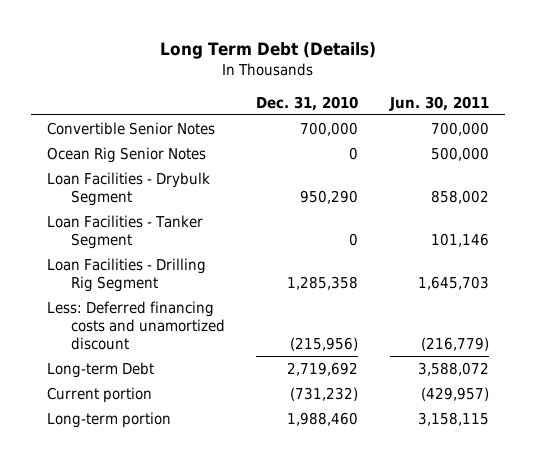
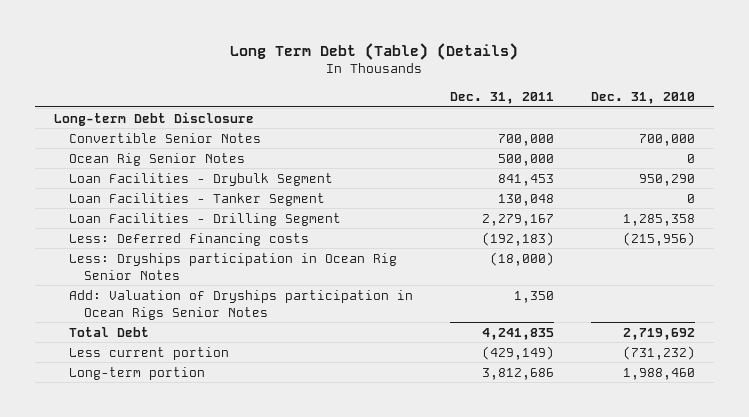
- Long Term Debt (Details)
+ Long Term Debt (Table) (Details)
- | Dec. 31, 2010 | Jun. 30, 2011
+ | Dec. 31, 2011 | Dec. 31, 2010
+ Long-term Debt Disclosure
- Loan Facilities - Drilling Rig Segment | 1,285,358 | 1,645,703
- Less: Deferred financing costs and unamortized discount | (215,956) | (216,779)
- Long-term Debt | 2,719,692 | 3,588,072
- Current portion | (731,232) | (429,957)
+ Loan Facilities - Drilling Segment | 2,279,167 | 1,285,358
+ Less: Deferred financing costs | (192,183) | (215,956)
+ Less: Dryships participation in Ocean Rig Senior Notes | (18,000) |
+ Add: Valuation of Dryships participation in Ocean Rigs Senior Notes | 1,350 |
+ Total Debt | 4,241,835 | 2,719,692
+ Less current portion | (429,149) | (731,232)

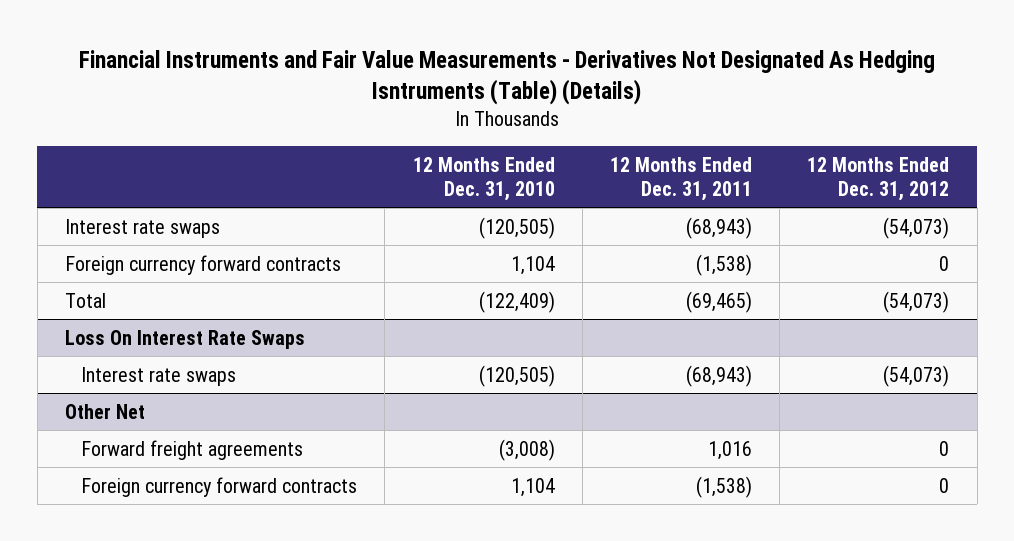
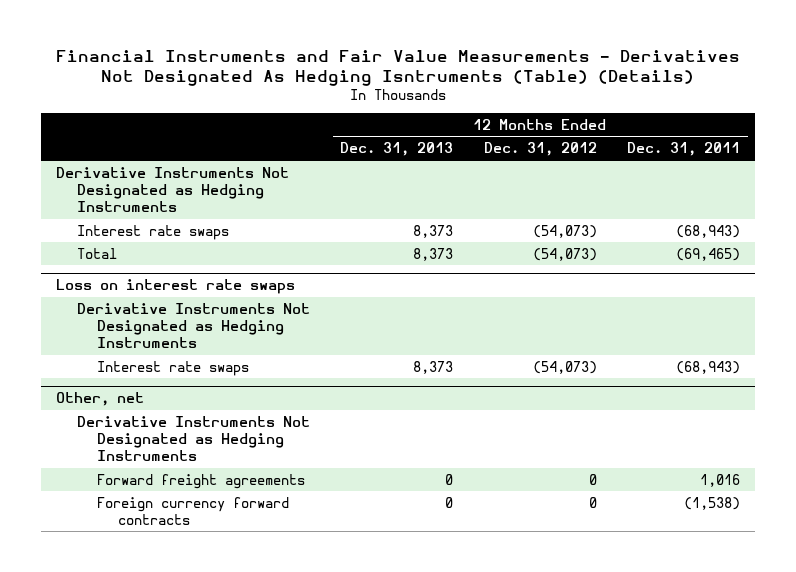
- | 12 Months Ended Dec. 31, 2010 | 12 Months Ended Dec. 31, 2011 | 12 Months Ended Dec. 31, 2012
+ | 12 Months Ended Dec. 31, 2013 | 12 Months Ended Dec. 31, 2012 | 12 Months Ended Dec. 31, 2011
+ Derivative Instruments Not Designated as Hedging Instruments
- Foreign currency forward contracts | 1,104 | (1,538) | 0
- Loss On Interest Rate Swaps
+ Loss on interest rate swaps
+ Derivative Instruments Not Designated as Hedging Instruments
- Other Net
+ Other, net
+ Derivative Instruments Not Designated as Hedging Instruments

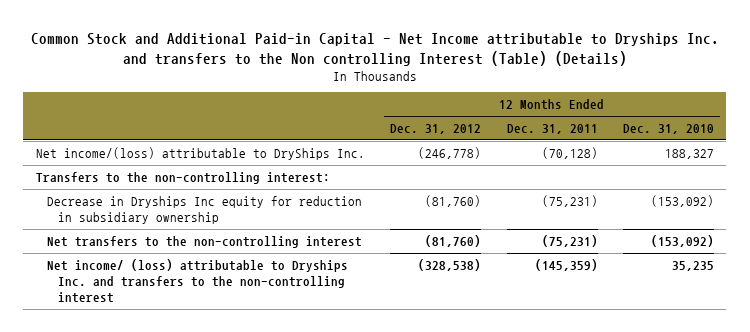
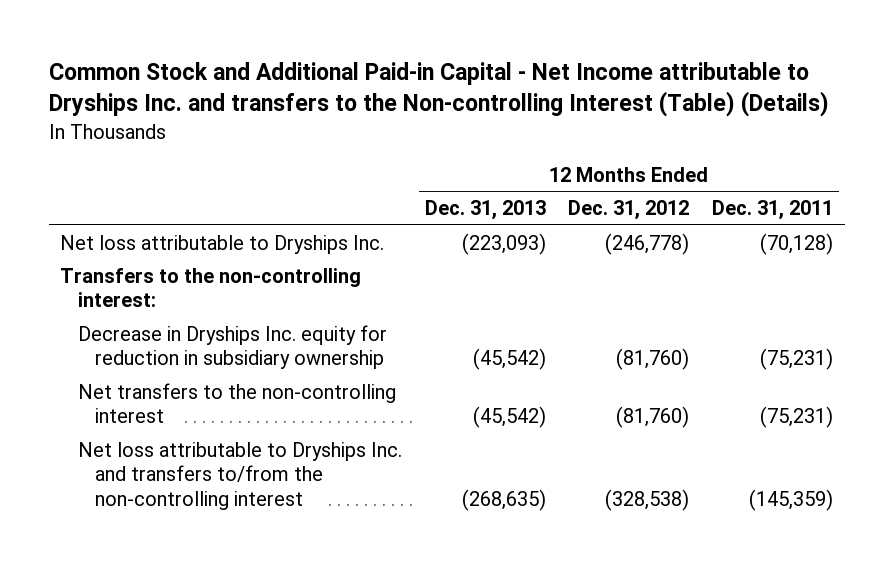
- Common Stock and Additional Paid-in Capital - Net Income attributable to Dryships Inc. and transfers to the Non controlling Interest (Table) (Details)
+ Common Stock and Additional Paid-in Capital - Net Income attributable to Dryships Inc. and transfers to the Non-controlling Interest (Table) (Details)
- | 12 Months Ended Dec. 31, 2012 | 12 Months Ended Dec. 31, 2011 | 12 Months Ended Dec. 31, 2010
+ | 12 Months Ended Dec. 31, 2013 | 12 Months Ended Dec. 31, 2012 | 12 Months Ended Dec. 31, 2011
- Net income/(loss) attributable to DryShips Inc. | (246,778) | (70,128) | 188,327
+ Net loss attributable to Dryships Inc. | (223,093) | (246,778) | (70,128)
- Decrease in Dryships Inc equity for reduction in subsidiary ownership | (81,760) | (75,231) | (153,092)
+ Decrease in Dryships Inc. equity for reduction in subsidiary ownership | (45,542) | (81,760) | (75,231)
- Net income/ (loss) attributable to Dryships Inc. and transfers to the non-controlling interest | (328,538) | (145,359) | 35,235
+ Net loss attributable to Dryships Inc. and transfers to/from the non-controlling interest | (268,635) | (328,538) | (145,359)

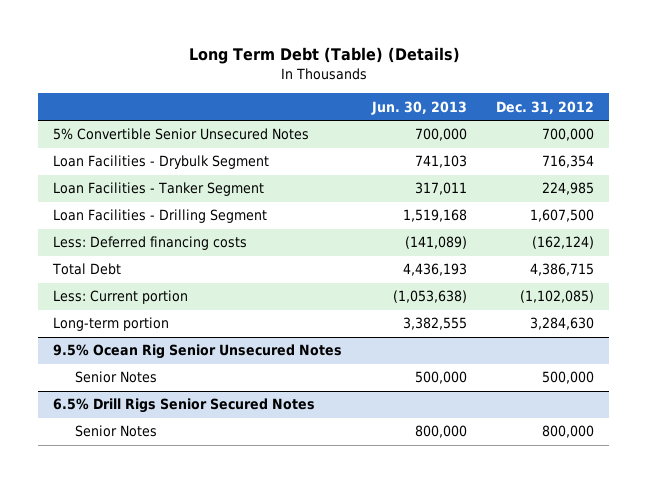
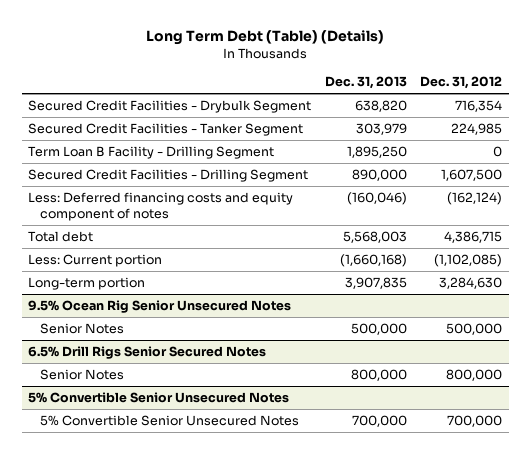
- | Jun. 30, 2013 | Dec. 31, 2012
+ | Dec. 31, 2013 | Dec. 31, 2012
- 5% Convertible Senior Unsecured Notes | 700,000 | 700,000
- Loan Facilities - Drybulk Segment | 741,103 | 716,354
- Loan Facilities - Tanker Segment | 317,011 | 224,985
- Loan Facilities - Drilling Segment | 1,519,168 | 1,607,500
- Less: Deferred financing costs | (141,089) | (162,124)
- Total Debt | 4,436,193 | 4,386,715
+ Secured Credit Facilities - Drybulk Segment | 638,820 | 716,354
+ Secured Credit Facilities - Tanker Segment | 303,979 | 224,985
+ Term Loan B Facility - Drilling Segment | 1,895,250 | 0
+ Secured Credit Facilities - Drilling Segment | 890,000 | 1,607,500
+ Less: Deferred financing costs and equity component of notes | (160,046) | (162,124)
+ Total debt | 5,568,003 | 4,386,715
+ 5% Convertible Senior Unsecured Notes
+ 5% Convertible Senior Unsecured Notes | 700,000 | 700,000

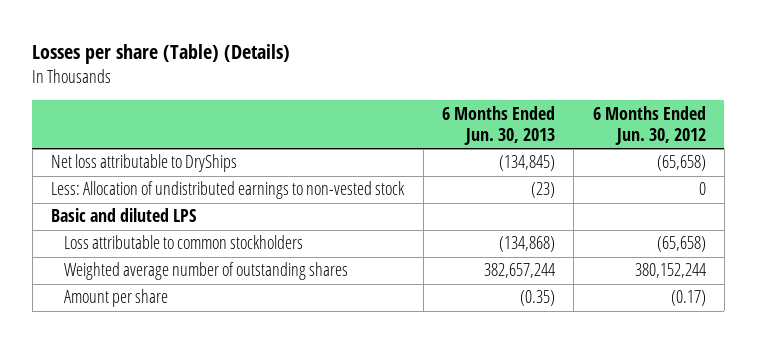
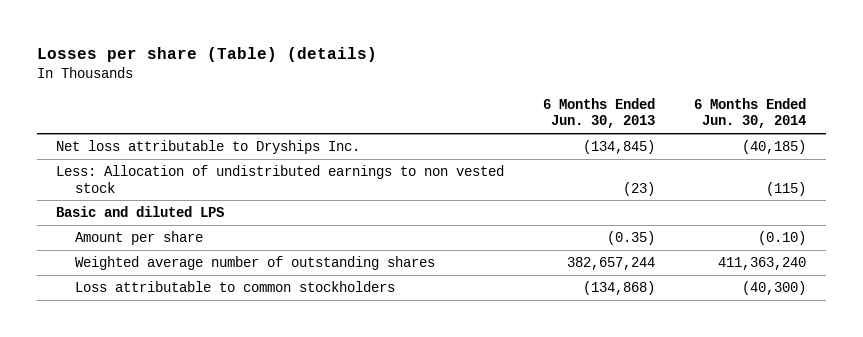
- Losses per share (Table) (Details)
+ Losses per share (Table) (details)
- | 6 Months Ended Jun. 30, 2013 | 6 Months Ended Jun. 30, 2012
+ | 6 Months Ended Jun. 30, 2013 | 6 Months Ended Jun. 30, 2014
- Net loss attributable to DryShips | (134,845) | (65,658)
- Less: Allocation of undistributed earnings to non-vested stock | (23) | 0
+ Net loss attributable to Dryships Inc. | (134,845) | (40,185)
+ Less: Allocation of undistributed earnings to non vested stock | (23) | (115)
moved down: Weighted average number of outstanding shares | 382,657,244 | 411,363,240
moved down: Loss attributable to common stockholders | (134,868) | (40,300)

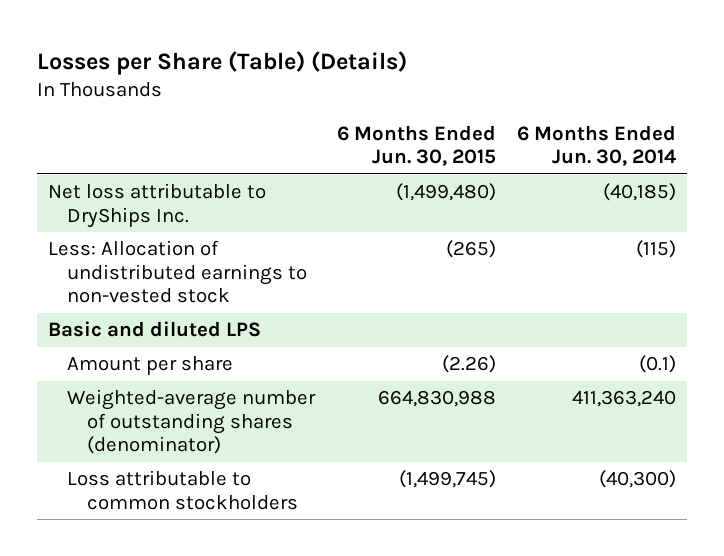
- Losses per share (Table) (details)
+ Losses per Share (Table) (Details)
- | 6 Months Ended Jun. 30, 2013 | 6 Months Ended Jun. 30, 2014
+ | 6 Months Ended Jun. 30, 2015 | 6 Months Ended Jun. 30, 2014
- Net loss attributable to Dryships Inc. | (134,845) | (40,185)
- Less: Allocation of undistributed earnings to non vested stock | (23) | (115)
+ Net loss attributable to DryShips Inc. | (1,499,480) | (40,185)
+ Less: Allocation of undistributed earnings to non-vested stock | (265) | (115)
- Amount per share | (0.35) | (0.10)
- Weighted average number of outstanding shares | 382,657,244 | 411,363,240
+ Amount per share | (2.26) | (0.1)
+ Weighted-average number of outstanding shares (denominator) | 664,830,988 | 411,363,240

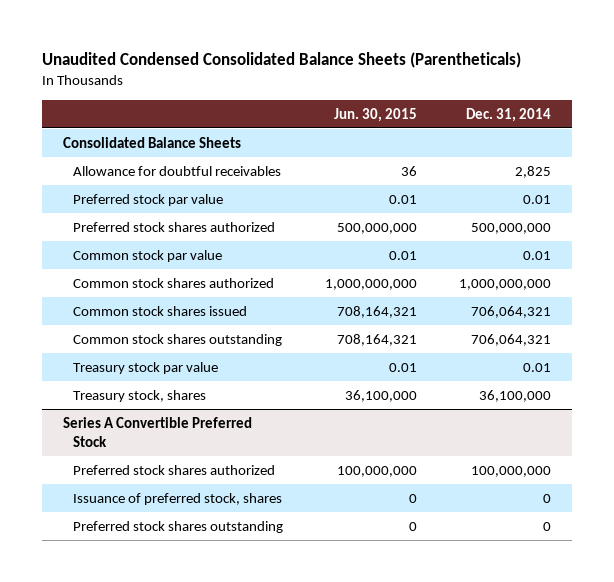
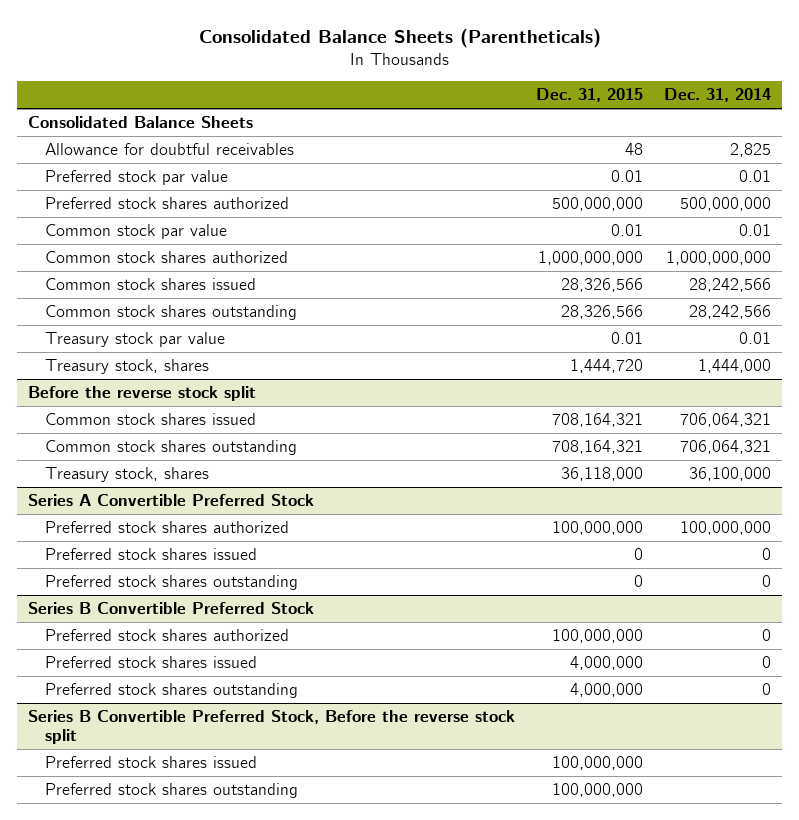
- Unaudited Condensed Consolidated Balance Sheets (Parentheticals)
+ Consolidated Balance Sheets (Parentheticals)
- | Jun. 30, 2015 | Dec. 31, 2014
+ | Dec. 31, 2015 | Dec. 31, 2014
+ Common stock shares issued | 28,326,566 | 28,242,566
+ Common stock shares outstanding | 28,326,566 | 28,242,566
moved up: Treasury stock par value | 0.01 | 0.01
+ Treasury stock, shares | 1,444,720 | 1,444,000
+ Before the reverse stock split
@ Series A Convertible Preferred Stock
- Issuance of preferred stock, shares | 0 | 0
+ Preferred stock shares issued | 0 | 0
+ Series B Convertible Preferred Stock
+ Preferred stock shares authorized | 100,000,000 | 0
+ Preferred stock shares issued | 4,000,000 | 0
+ Preferred stock shares outstanding | 4,000,000 | 0
+ Series B Convertible Preferred Stock, Before the reverse stock split
+ Preferred stock shares issued | 100,000,000 |
+ Preferred stock shares outstanding | 100,000,000 |

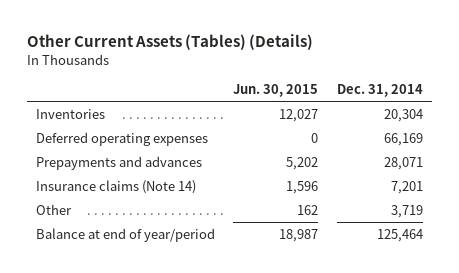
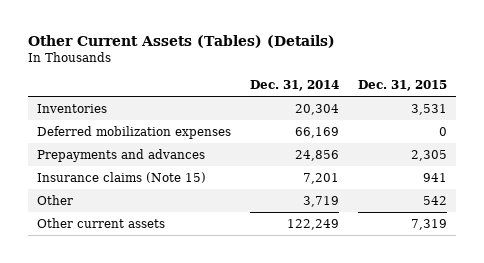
- | Jun. 30, 2015 | Dec. 31, 2014
+ | Dec. 31, 2014 | Dec. 31, 2015
- Deferred operating expenses | 0 | 66,169
- Prepayments and advances | 5,202 | 28,071
- Insurance claims (Note 14) | 1,596 | 7,201
+ Deferred mobilization expenses | 66,169 | 0
+ Prepayments and advances | 24,856 | 2,305
+ Insurance claims (Note 15) | 7,201 | 941
- Balance at end of year/period | 18,987 | 125,464
+ Other current assets | 122,249 | 7,319

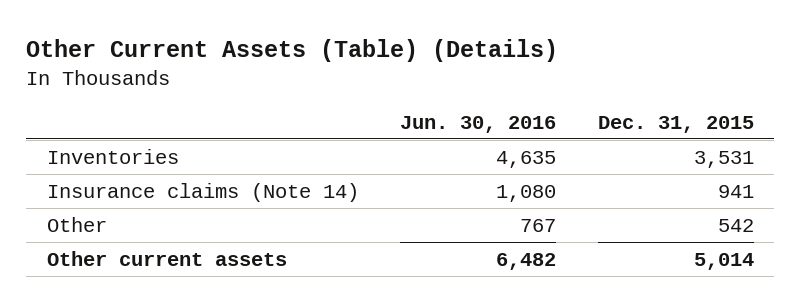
- Other Current Assets (Tables) (Details)
+ Other Current Assets (Table) (Details)
- | Dec. 31, 2014 | Dec. 31, 2015
+ | Jun. 30, 2016 | Dec. 31, 2015
- Deferred mobilization expenses | 66,169 | 0
- Prepayments and advances | 24,856 | 2,305
- Insurance claims (Note 15) | 7,201 | 941
+ Insurance claims (Note 14) | 1,080 | 941
- Other current assets | 122,249 | 7,319
+ Other current assets | 6,482 | 5,014

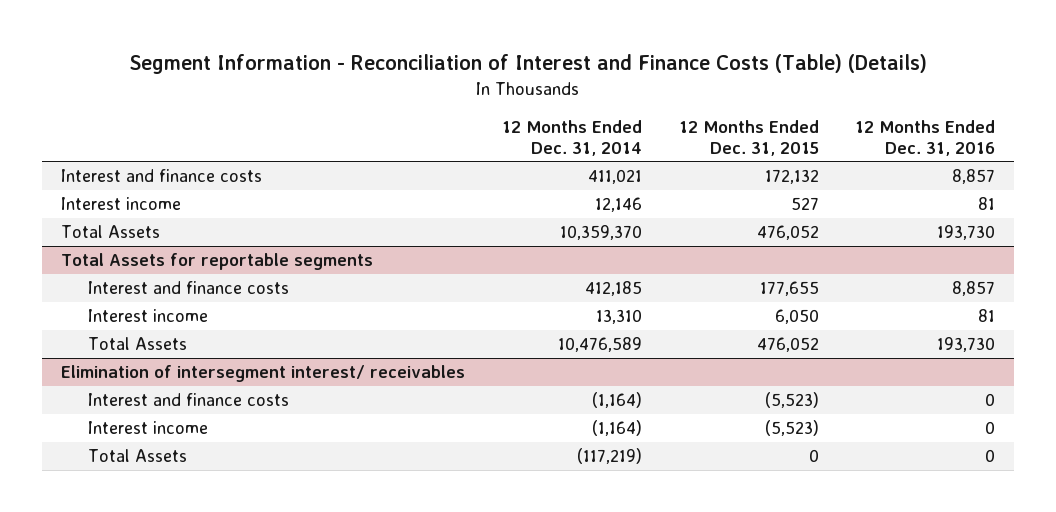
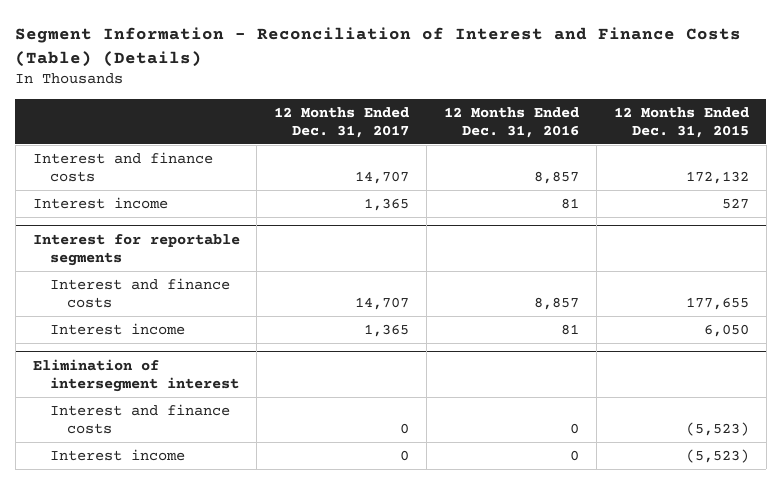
- | 12 Months Ended Dec. 31, 2014 | 12 Months Ended Dec. 31, 2015 | 12 Months Ended Dec. 31, 2016
+ | 12 Months Ended Dec. 31, 2017 | 12 Months Ended Dec. 31, 2016 | 12 Months Ended Dec. 31, 2015
- Total Assets | 10,359,370 | 476,052 | 193,730
- Total Assets for reportable segments
+ Interest for reportable segments
- Total Assets | 10,476,589 | 476,052 | 193,730
- Elimination of intersegment interest/ receivables
+ Elimination of intersegment interest
- Total Assets | (117,219) | 0 | 0

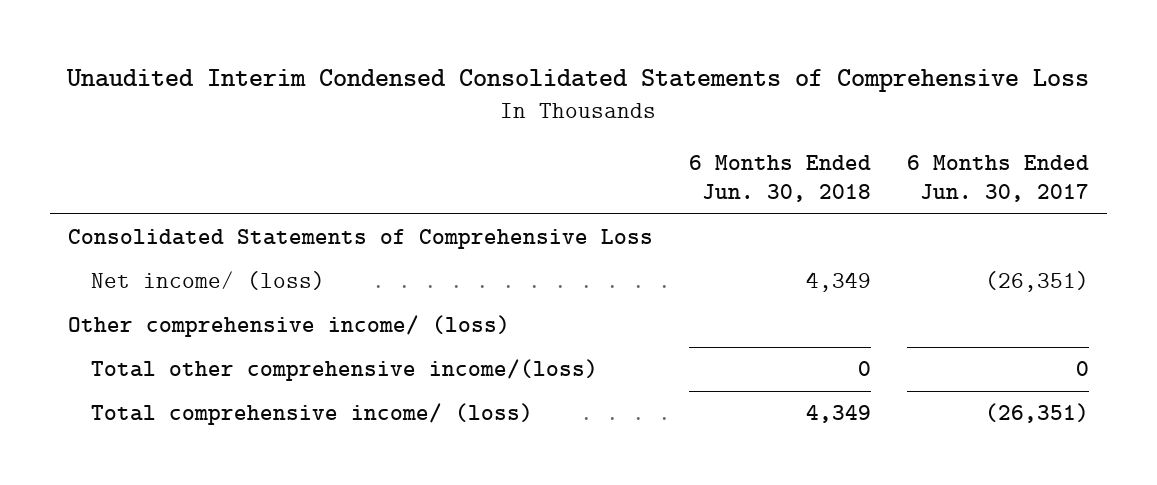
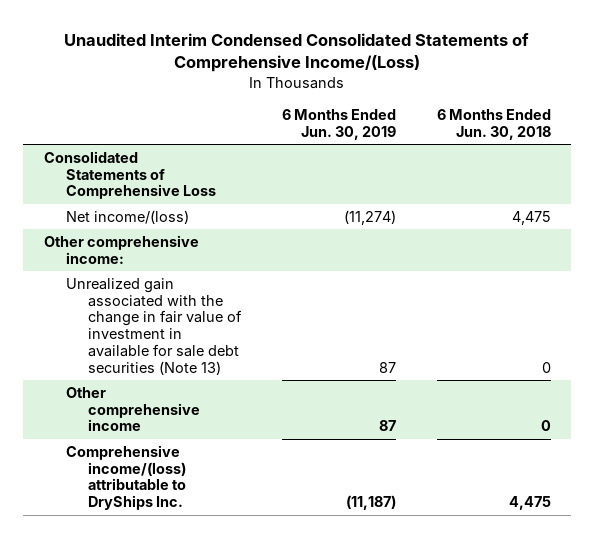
- Unaudited Interim Condensed Consolidated Statements of Comprehensive Loss
+ Unaudited Interim Condensed Consolidated Statements of Comprehensive Income/(Loss)
- | 6 Months Ended Jun. 30, 2018 | 6 Months Ended Jun. 30, 2017
+ | 6 Months Ended Jun. 30, 2019 | 6 Months Ended Jun. 30, 2018
- Net income/ (loss) | 4,349 | (26,351)
- Other comprehensive income/ (loss)
- Total other comprehensive income/(loss) | 0 | 0
- Total comprehensive income/ (loss) | 4,349 | (26,351)
+ Net income/(loss) | (11,274) | 4,475
+ Other comprehensive income:
+ Unrealized gain associated with the change in fair value of investment in available for sale debt securities (Note 13) | 87 | 0
+ Other comprehensive income | 87 | 0
+ Comprehensive income/(loss) attributable to DryShips Inc. | (11,187) | 4,475

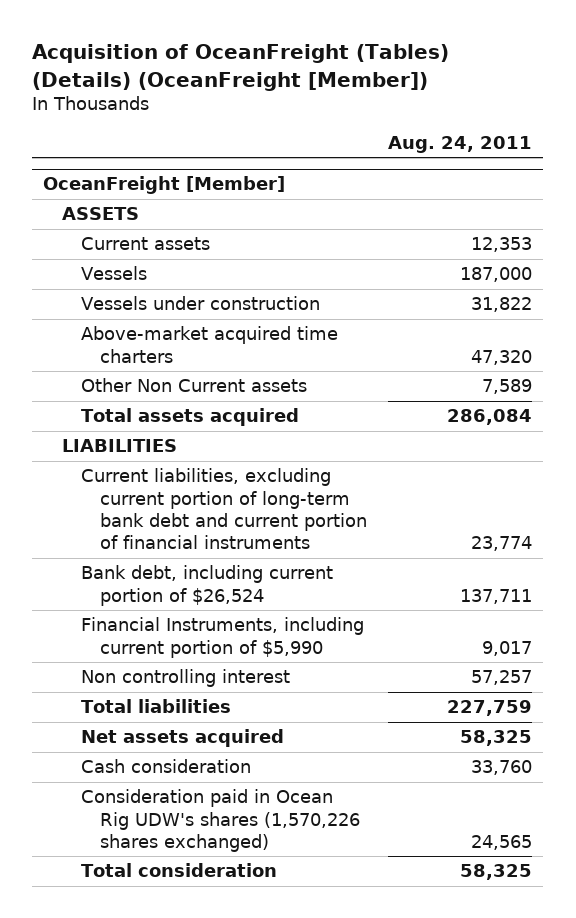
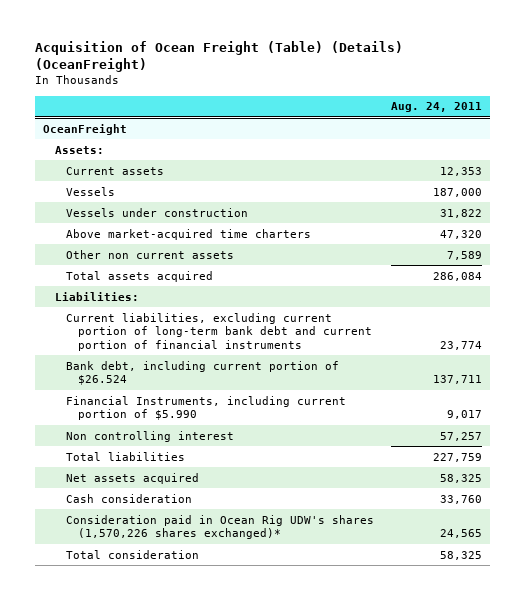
- Acquisition of OceanFreight (Tables) (Details) (OceanFreight [Member])
+ Acquisition of Ocean Freight (Table) (Details) (OceanFreight)
- OceanFreight [Member]
- ASSETS
+ OceanFreight
+ Assets:
- Above-market acquired time charters | 47,320
- Other Non Current assets | 7,589
+ Above market-acquired time charters | 47,320
+ Other non current assets | 7,589
- LIABILITIES
+ Liabilities:
- Bank debt, including current portion of $26,524 | 137,711
- Financial Instruments, including current portion of $5,990 | 9,017
+ Bank debt, including current portion of $26.524 | 137,711
+ Financial Instruments, including current portion of $5.990 | 9,017
- Consideration paid in Ocean Rig UDW's shares (1,570,226 shares exchanged) | 24,565
+ Consideration paid in Ocean Rig UDW's shares (1,570,226 shares exchanged)* | 24,565

